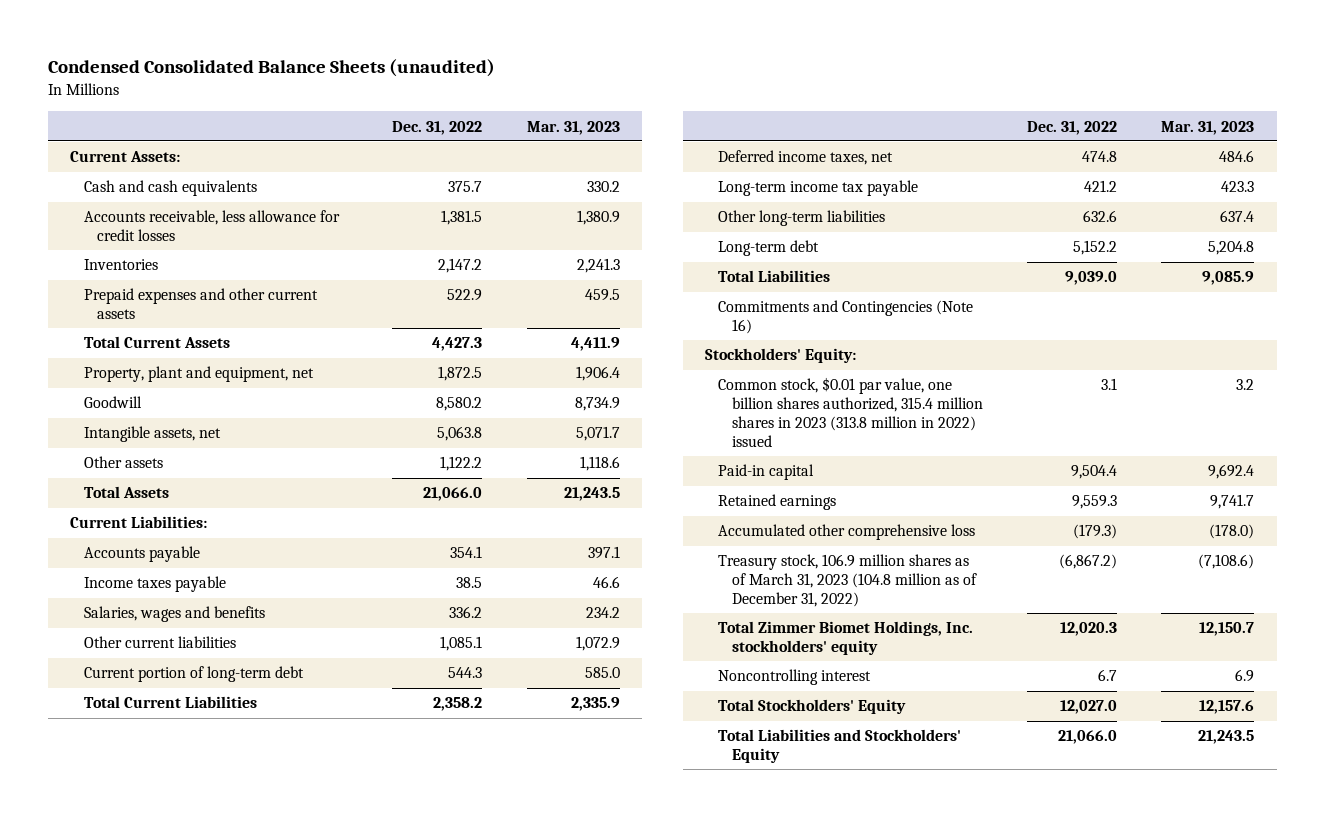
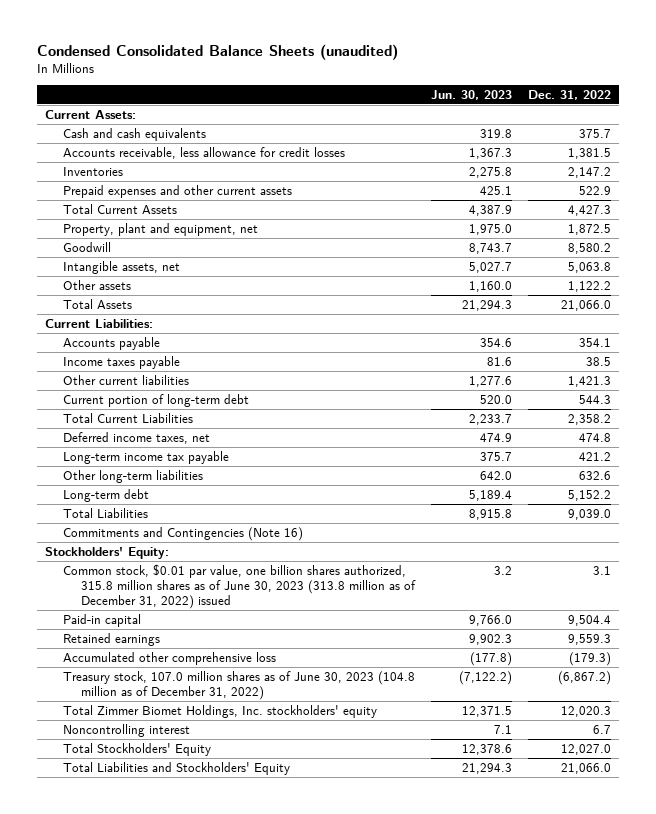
- | Dec. 31, 2022 | Mar. 31, 2023
+ | Jun. 30, 2023 | Dec. 31, 2022
- Salaries, wages and benefits | 336.2 | 234.2
- Other current liabilities | 1,085.1 | 1,072.9
+ Other current liabilities | 1,277.6 | 1,421.3
- Common stock, $0.01 par value, one billion shares authorized, 315.4 million shares in 2023 (313.8 million in 2022) issued | 3.1 | 3.2
+ Common stock, $0.01 par value, one billion shares authorized, 315.8 million shares as of June 30, 2023 (313.8 million as of December 31, 2022) issued | 3.2 | 3.1
- Treasury stock, 106.9 million shares as of March 31, 2023 (104.8 million as of December 31, 2022) | (6,867.2) | (7,108.6)
+ Treasury stock, 107.0 million shares as of June 30, 2023 (104.8 million as of December 31, 2022) | (7,122.2) | (6,867.2)

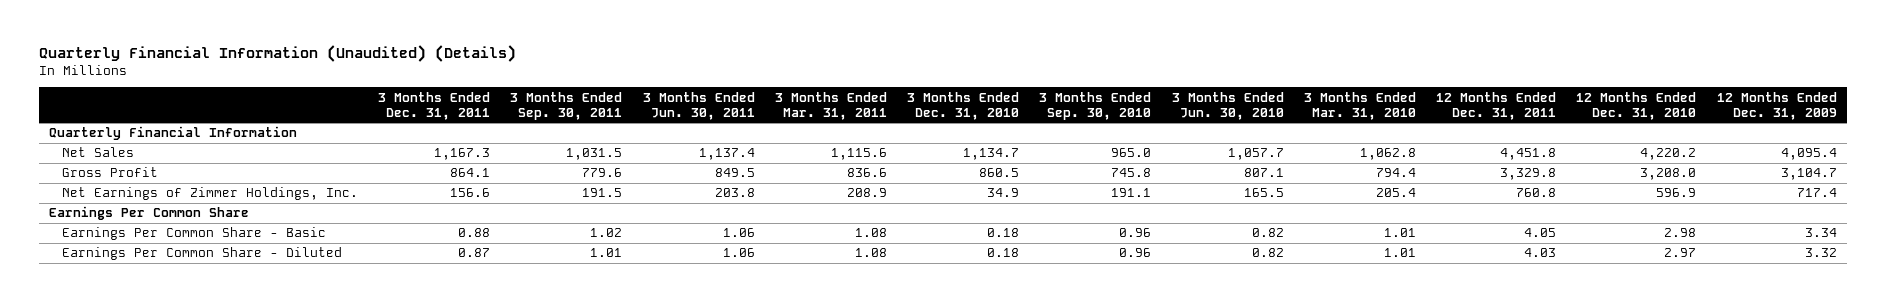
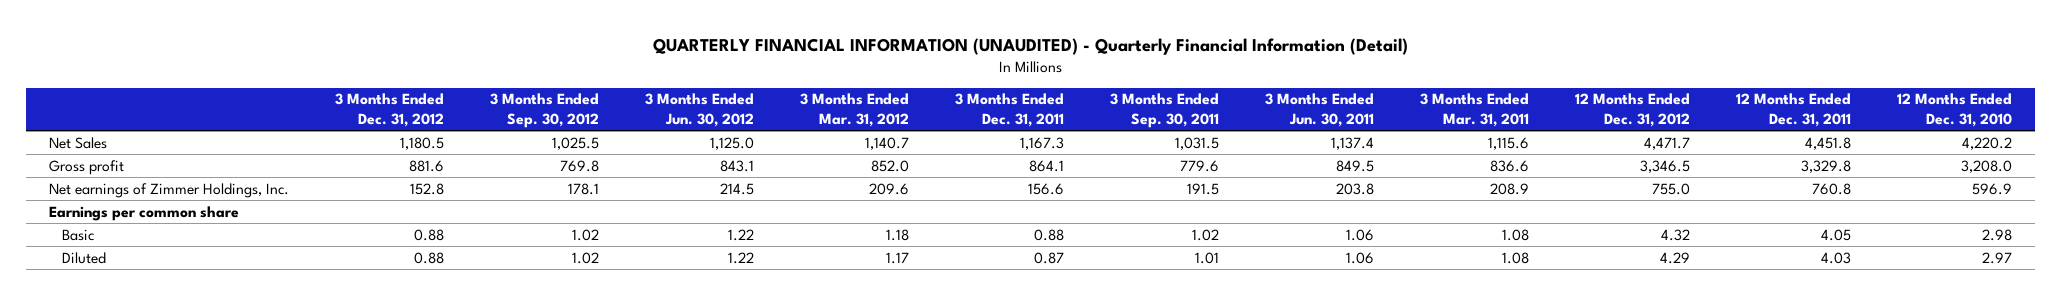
- Quarterly Financial Information (Unaudited) (Details)
+ QUARTERLY FINANCIAL INFORMATION (UNAUDITED) - Quarterly Financial Information (Detail)
- | 3 Months Ended Dec. 31, 2011 | 3 Months Ended Sep. 30, 2011 | 3 Months Ended Jun. 30, 2011 | 3 Months Ended Mar. 31, 2011 | 3 Months Ended Dec. 31, 2010 | 3 Months Ended Sep. 30, 2010 | 3 Months Ended Jun. 30, 2010 | 3 Months Ended Mar. 31, 2010 | 12 Months Ended Dec. 31, 2011 | 12 Months Ended Dec. 31, 2010 | 12 Months Ended Dec. 31, 2009
+ | 3 Months Ended Dec. 31, 2012 | 3 Months Ended Sep. 30, 2012 | 3 Months Ended Jun. 30, 2012 | 3 Months Ended Mar. 31, 2012 | 3 Months Ended Dec. 31, 2011 | 3 Months Ended Sep. 30, 2011 | 3 Months Ended Jun. 30, 2011 | 3 Months Ended Mar. 31, 2011 | 12 Months Ended Dec. 31, 2012 | 12 Months Ended Dec. 31, 2011 | 12 Months Ended Dec. 31, 2010
- Quarterly Financial Information
- Gross Profit | 864.1 | 779.6 | 849.5 | 836.6 | 860.5 | 745.8 | 807.1 | 794.4 | 3,329.8 | 3,208.0 | 3,104.7
- Net Earnings of Zimmer Holdings, Inc. | 156.6 | 191.5 | 203.8 | 208.9 | 34.9 | 191.1 | 165.5 | 205.4 | 760.8 | 596.9 | 717.4
- Earnings Per Common Share
- Earnings Per Common Share - Basic | 0.88 | 1.02 | 1.06 | 1.08 | 0.18 | 0.96 | 0.82 | 1.01 | 4.05 | 2.98 | 3.34
- Earnings Per Common Share - Diluted | 0.87 | 1.01 | 1.06 | 1.08 | 0.18 | 0.96 | 0.82 | 1.01 | 4.03 | 2.97 | 3.32
+ Gross profit | 881.6 | 769.8 | 843.1 | 852.0 | 864.1 | 779.6 | 849.5 | 836.6 | 3,346.5 | 3,329.8 | 3,208.0
+ Net earnings of Zimmer Holdings, Inc. | 152.8 | 178.1 | 214.5 | 209.6 | 156.6 | 191.5 | 203.8 | 208.9 | 755.0 | 760.8 | 596.9
+ Earnings per common share
+ Basic | 0.88 | 1.02 | 1.22 | 1.18 | 0.88 | 1.02 | 1.06 | 1.08 | 4.32 | 4.05 | 2.98
+ Diluted | 0.88 | 1.02 | 1.22 | 1.17 | 0.87 | 1.01 | 1.06 | 1.08 | 4.29 | 4.03 | 2.97

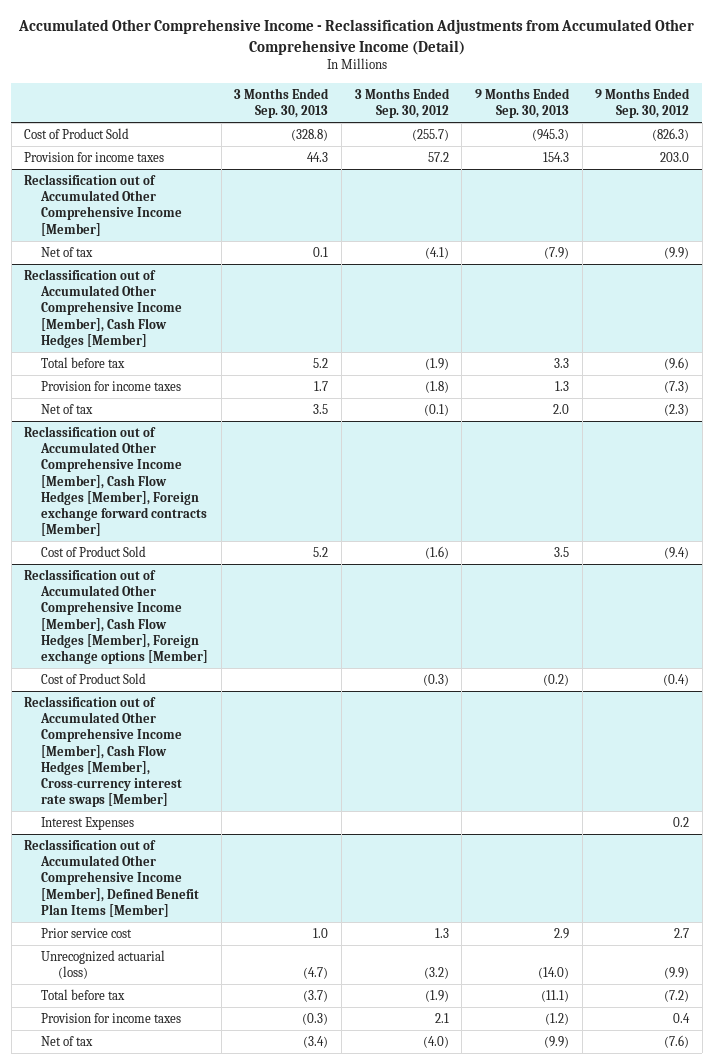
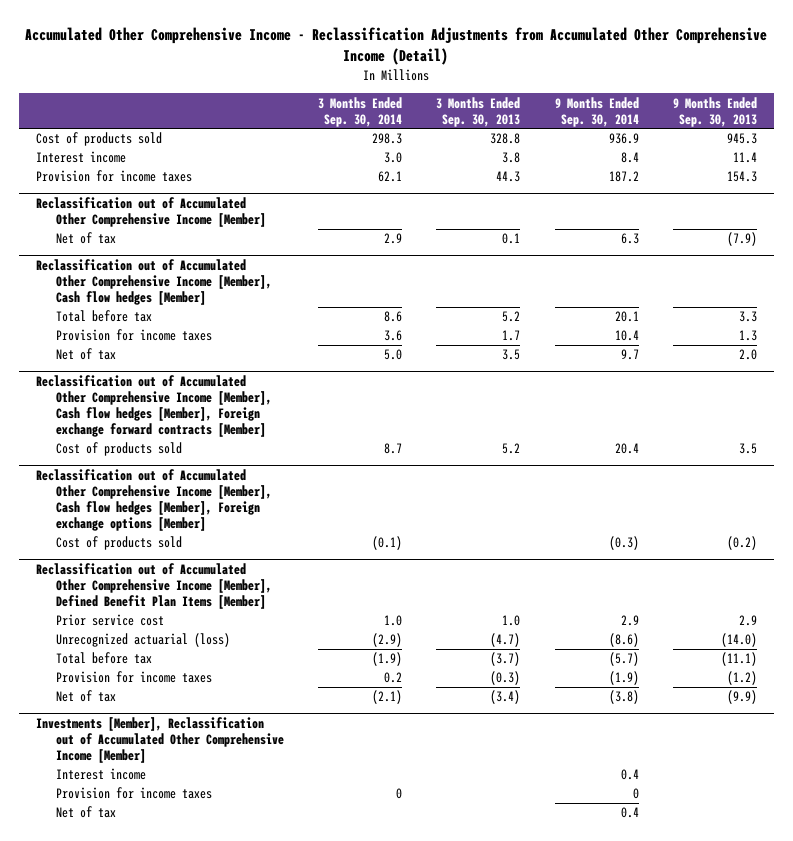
- | 3 Months Ended Sep. 30, 2013 | 3 Months Ended Sep. 30, 2012 | 9 Months Ended Sep. 30, 2013 | 9 Months Ended Sep. 30, 2012
+ | 3 Months Ended Sep. 30, 2014 | 3 Months Ended Sep. 30, 2013 | 9 Months Ended Sep. 30, 2014 | 9 Months Ended Sep. 30, 2013
- Cost of Product Sold | (328.8) | (255.7) | (945.3) | (826.3)
+ Cost of products sold | 298.3 | 328.8 | 936.9 | 945.3
+ Interest income | 3.0 | 3.8 | 8.4 | 11.4
- Reclassification out of Accumulated Other Comprehensive Income [Member], Cash Flow Hedges [Member]
+ Reclassification out of Accumulated Other Comprehensive Income [Member], Cash flow hedges [Member]
- Reclassification out of Accumulated Other Comprehensive Income [Member], Cash Flow Hedges [Member], Foreign exchange forward contracts [Member]
- Cost of Product Sold | 5.2 | (1.6) | 3.5 | (9.4)
- Reclassification out of Accumulated Other Comprehensive Income [Member], Cash Flow Hedges [Member], Foreign exchange options [Member]
- Cost of Product Sold | | (0.3) | (0.2) | (0.4)
- Reclassification out of Accumulated Other Comprehensive Income [Member], Cash Flow Hedges [Member], Cross-currency interest rate swaps [Member]
- Interest Expenses | | | | 0.2
+ Reclassification out of Accumulated Other Comprehensive Income [Member], Cash flow hedges [Member], Foreign exchange forward contracts [Member]
+ Cost of products sold | 8.7 | 5.2 | 20.4 | 3.5
+ Reclassification out of Accumulated Other Comprehensive Income [Member], Cash flow hedges [Member], Foreign exchange options [Member]
+ Cost of products sold | (0.1) | | (0.3) | (0.2)
+ Investments [Member], Reclassification out of Accumulated Other Comprehensive Income [Member]
+ Interest income | | | 0.4 |
+ Provision for income taxes | 0 | | 0 |
+ Net of tax | | | 0.4 |

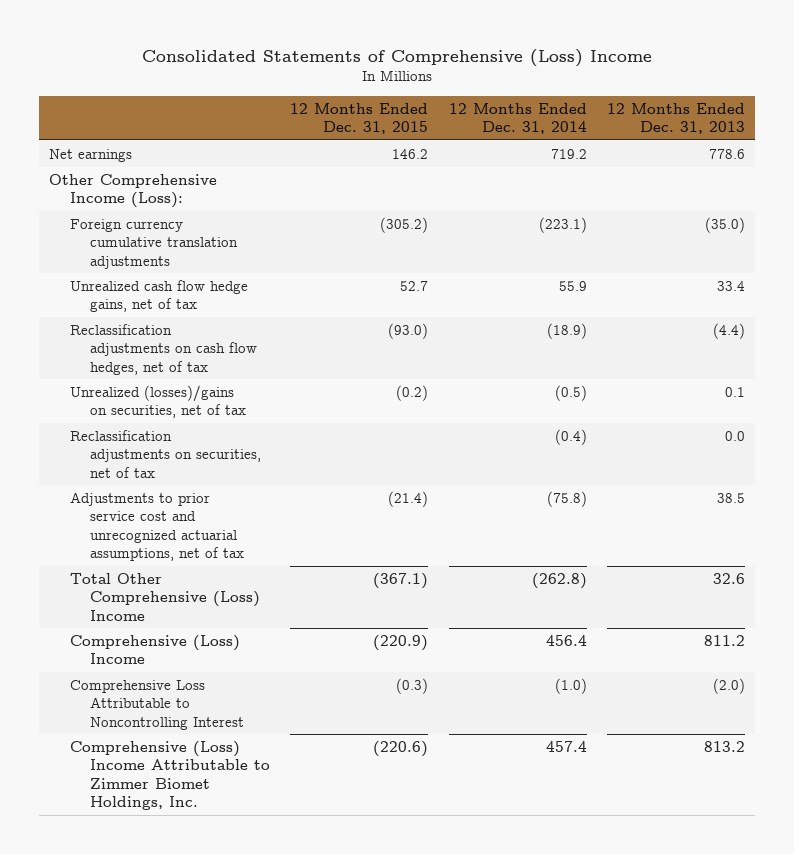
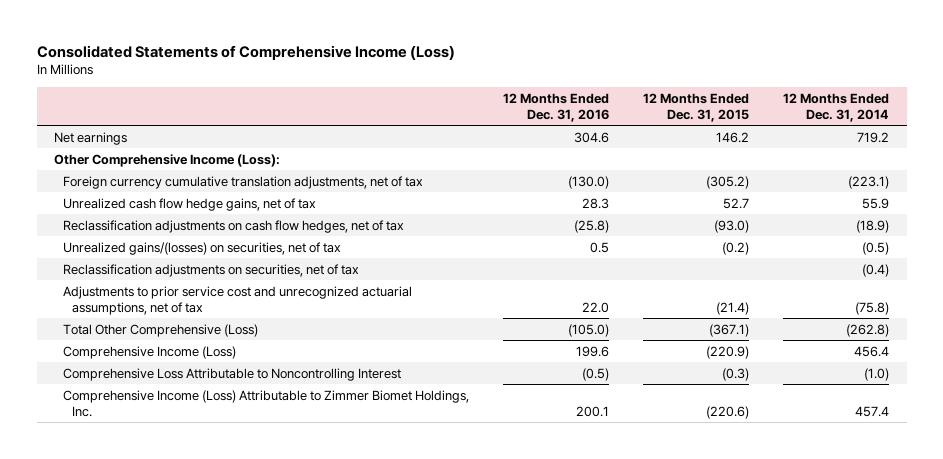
- Consolidated Statements of Comprehensive (Loss) Income
+ Consolidated Statements of Comprehensive Income (Loss)
- | 12 Months Ended Dec. 31, 2015 | 12 Months Ended Dec. 31, 2014 | 12 Months Ended Dec. 31, 2013
+ | 12 Months Ended Dec. 31, 2016 | 12 Months Ended Dec. 31, 2015 | 12 Months Ended Dec. 31, 2014
- Foreign currency cumulative translation adjustments | (305.2) | (223.1) | (35.0)
+ Foreign currency cumulative translation adjustments, net of tax | (130.0) | (305.2) | (223.1)
- Unrealized (losses)/gains on securities, net of tax | (0.2) | (0.5) | 0.1
+ Unrealized gains/(losses) on securities, net of tax | 0.5 | (0.2) | (0.5)
- Total Other Comprehensive (Loss) Income | (367.1) | (262.8) | 32.6
- Comprehensive (Loss) Income | (220.9) | 456.4 | 811.2
+ Total Other Comprehensive (Loss) | (105.0) | (367.1) | (262.8)
+ Comprehensive Income (Loss) | 199.6 | (220.9) | 456.4
- Comprehensive (Loss) Income Attributable to Zimmer Biomet Holdings, Inc. | (220.6) | 457.4 | 813.2
+ Comprehensive Income (Loss) Attributable to Zimmer Biomet Holdings, Inc. | 200.1 | (220.6) | 457.4

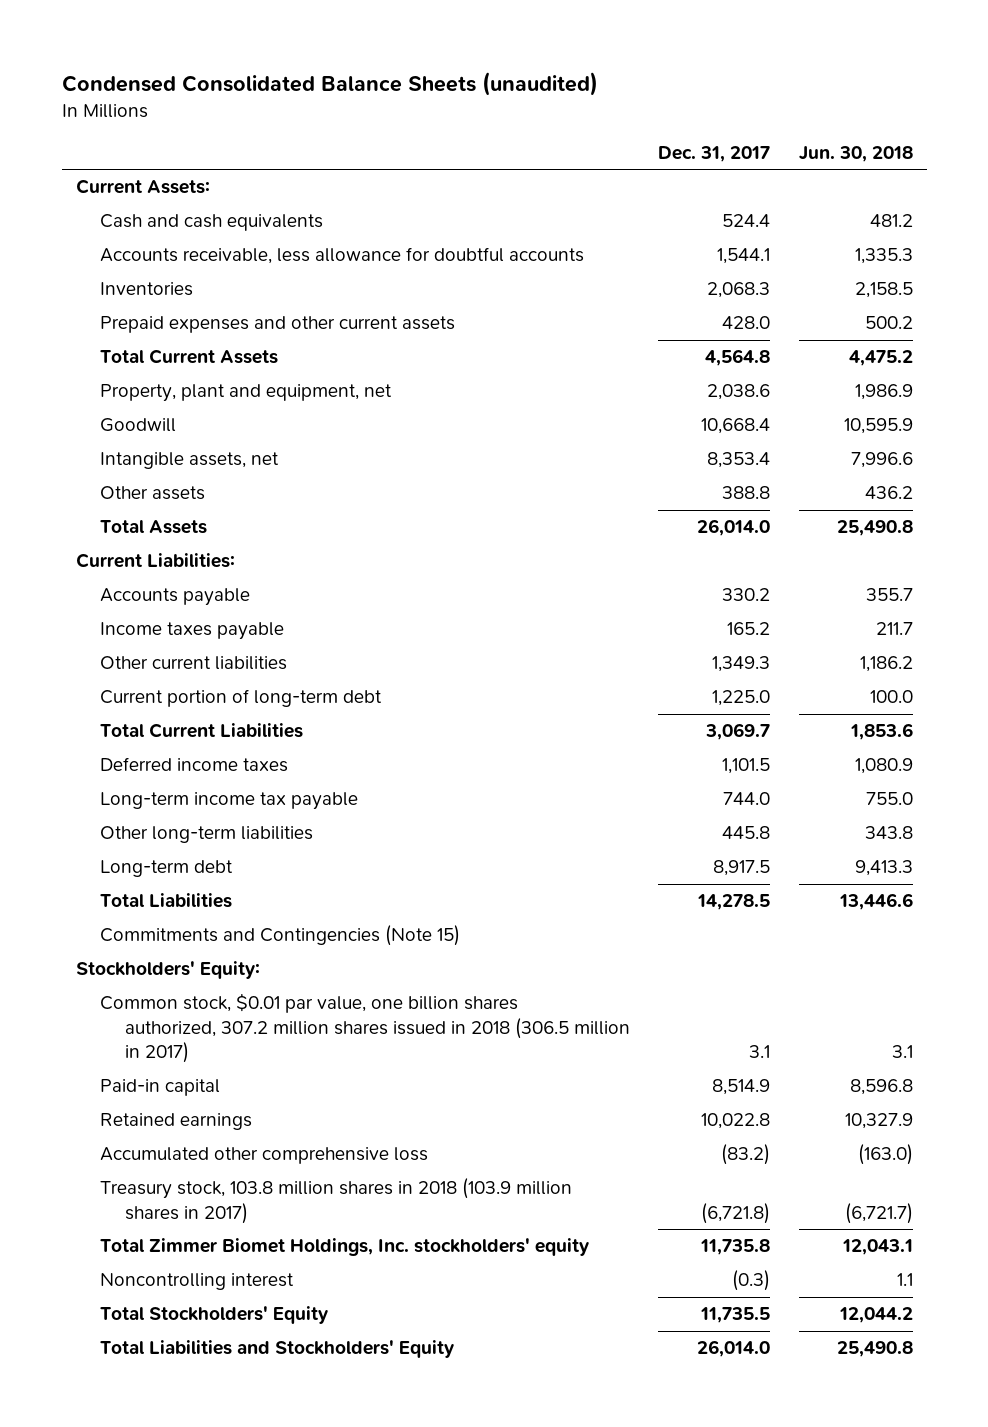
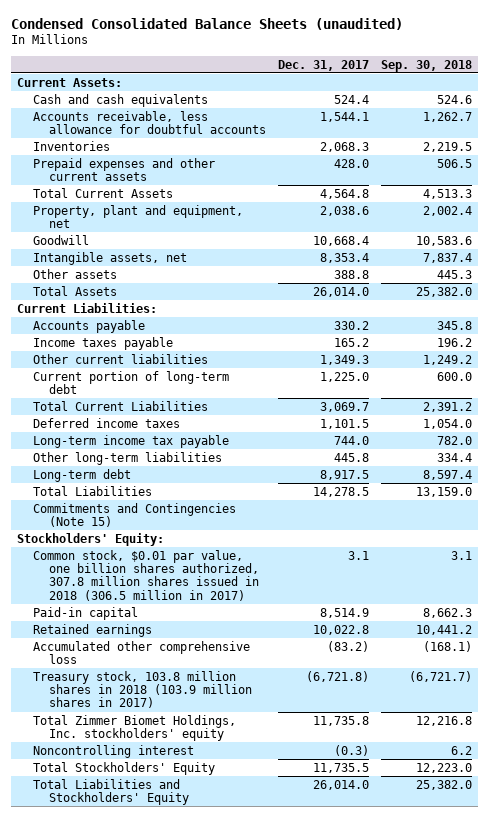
- | Dec. 31, 2017 | Jun. 30, 2018
+ | Dec. 31, 2017 | Sep. 30, 2018
- Common stock, $0.01 par value, one billion shares authorized, 307.2 million shares issued in 2018 (306.5 million in 2017) | 3.1 | 3.1
+ Common stock, $0.01 par value, one billion shares authorized, 307.8 million shares issued in 2018 (306.5 million in 2017) | 3.1 | 3.1

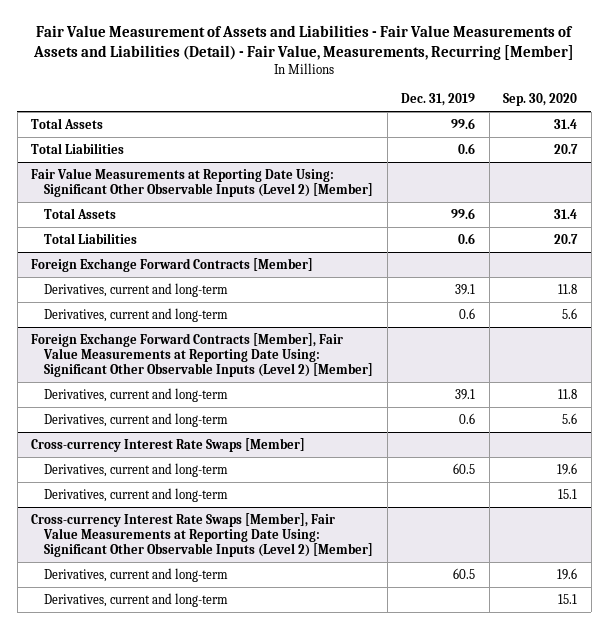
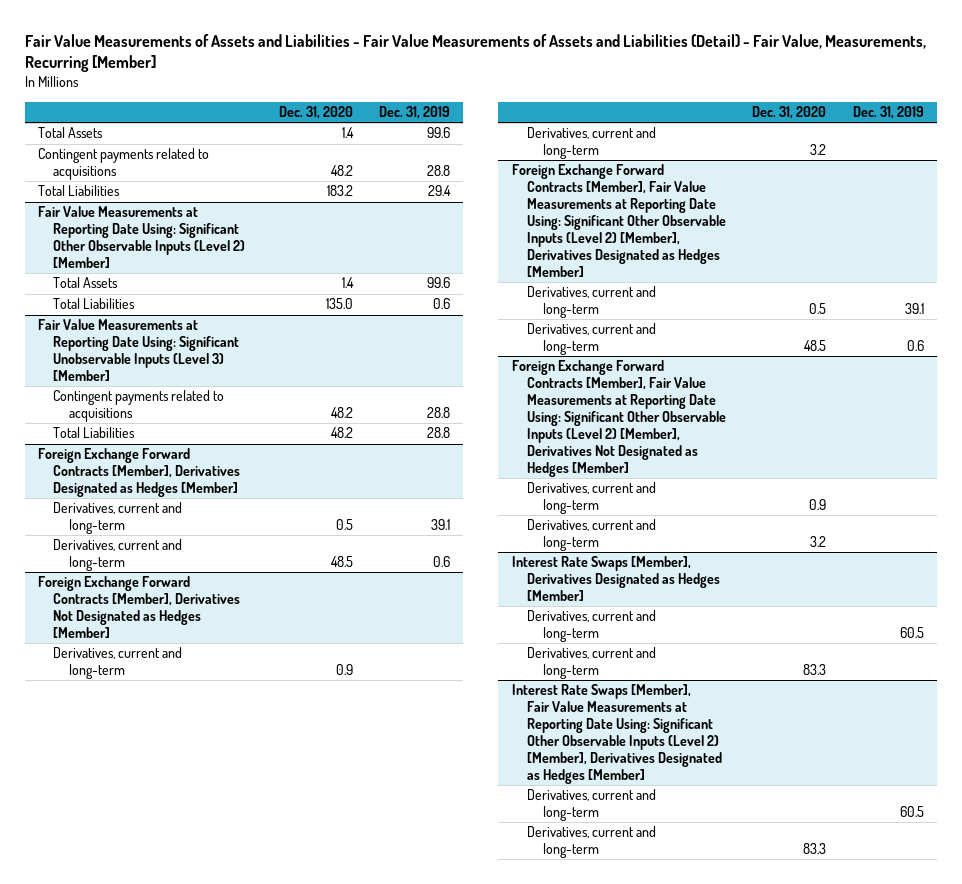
- Fair Value Measurement of Assets and Liabilities - Fair Value Measurements of Assets and Liabilities (Detail) - Fair Value, Measurements, Recurring [Member]
+ Fair Value Measurements of Assets and Liabilities - Fair Value Measurements of Assets and Liabilities (Detail) - Fair Value, Measurements, Recurring [Member]
- | Dec. 31, 2019 | Sep. 30, 2020
+ | Dec. 31, 2020 | Dec. 31, 2019
- Total Liabilities | 0.6 | 20.7
+ Contingent payments related to acquisitions | 48.2 | 28.8
+ Total Liabilities | 183.2 | 29.4
- Foreign Exchange Forward Contracts [Member]
+ Fair Value Measurements at Reporting Date Using: Significant Unobservable Inputs (Level 3) [Member]
+ Contingent payments related to acquisitions | 48.2 | 28.8
+ Total Liabilities | 48.2 | 28.8
+ Foreign Exchange Forward Contracts [Member], Derivatives Designated as Hedges [Member]
- Foreign Exchange Forward Contracts [Member], Fair Value Measurements at Reporting Date Using: Significant Other Observable Inputs (Level 2) [Member]
+ Foreign Exchange Forward Contracts [Member], Derivatives Not Designated as Hedges [Member]
+ Derivatives, current and long-term | 0.9 |
+ Derivatives, current and long-term | 3.2 |
+ Foreign Exchange Forward Contracts [Member], Fair Value Measurements at Reporting Date Using: Significant Other Observable Inputs (Level 2) [Member], Derivatives Designated as Hedges [Member]
- Cross-currency Interest Rate Swaps [Member]
+ Foreign Exchange Forward Contracts [Member], Fair Value Measurements at Reporting Date Using: Significant Other Observable Inputs (Level 2) [Member], Derivatives Not Designated as Hedges [Member]
+ Derivatives, current and long-term | 0.9 |
+ Derivatives, current and long-term | 3.2 |
+ Interest Rate Swaps [Member], Derivatives Designated as Hedges [Member]
- Cross-currency Interest Rate Swaps [Member], Fair Value Measurements at Reporting Date Using: Significant Other Observable Inputs (Level 2) [Member]
+ Interest Rate Swaps [Member], Fair Value Measurements at Reporting Date Using: Significant Other Observable Inputs (Level 2) [Member], Derivatives Designated as Hedges [Member]

